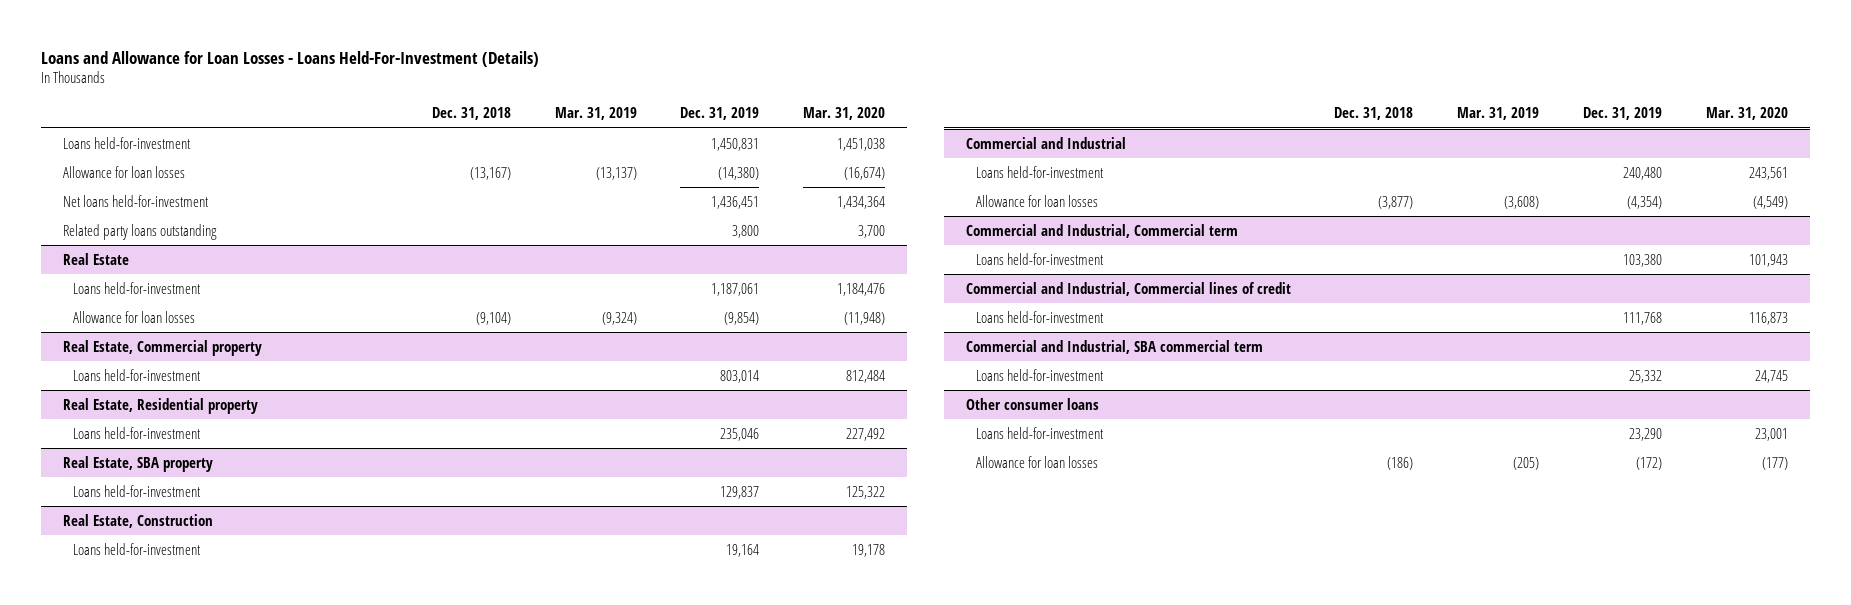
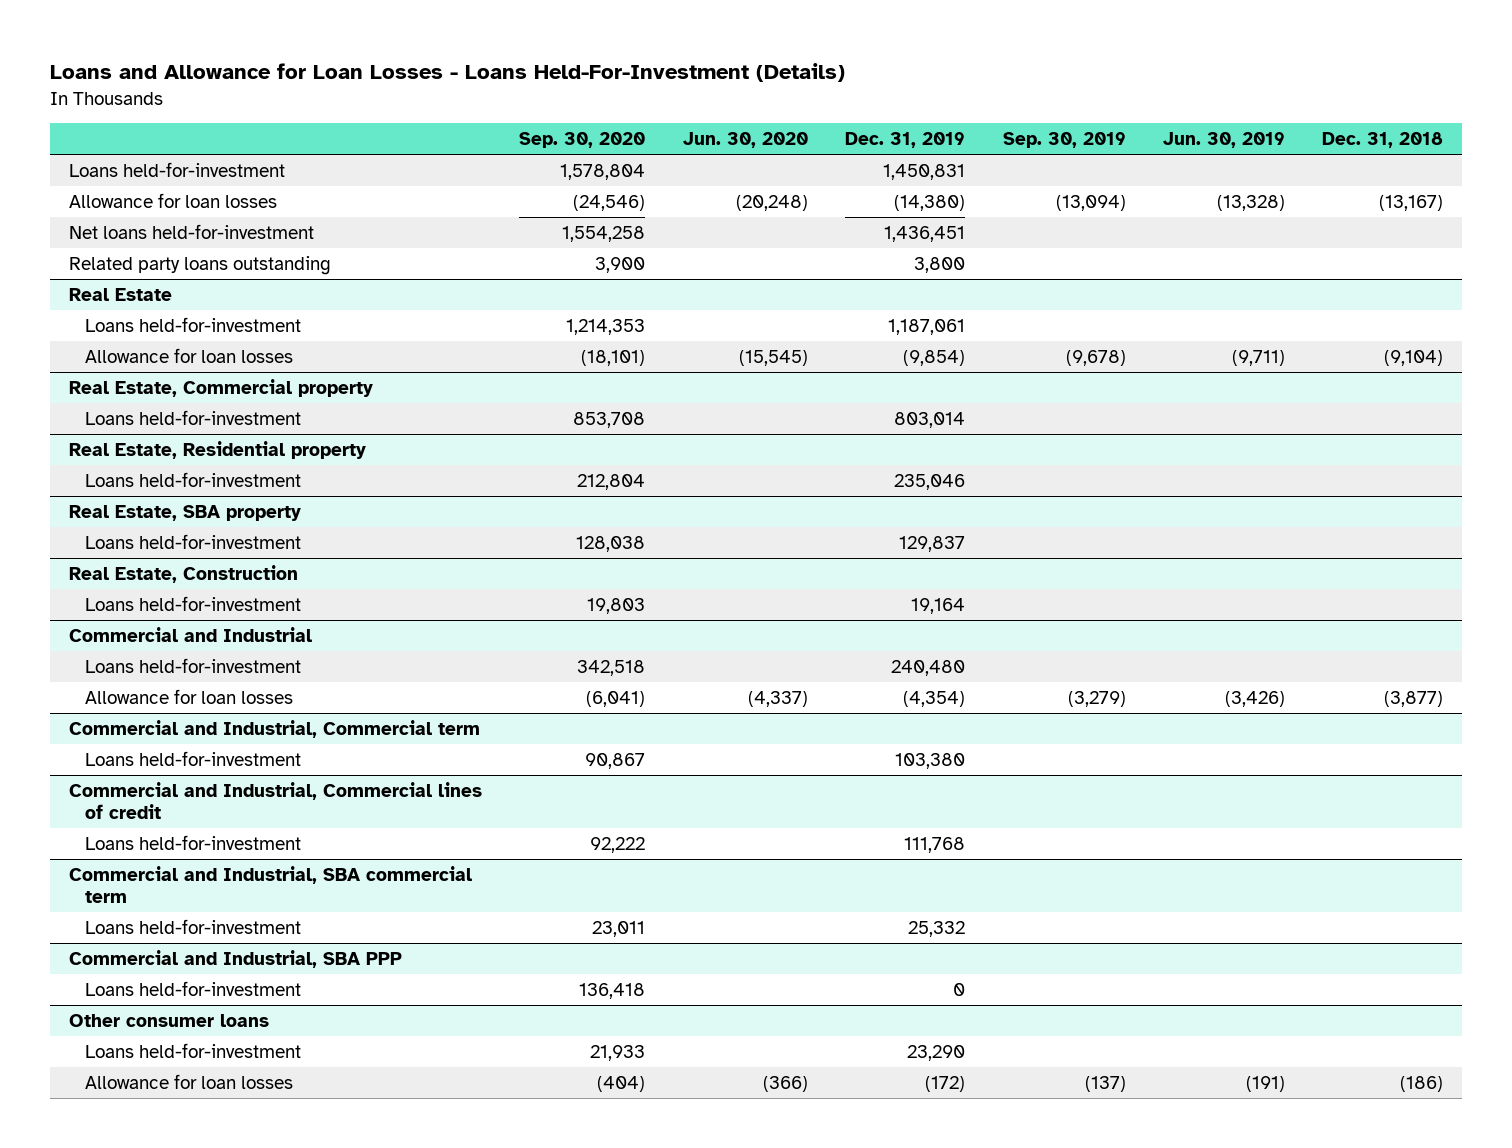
- | Dec. 31, 2018 | Mar. 31, 2019 | Dec. 31, 2019 | Mar. 31, 2020
+ | Sep. 30, 2020 | Jun. 30, 2020 | Dec. 31, 2019 | Sep. 30, 2019 | Jun. 30, 2019 | Dec. 31, 2018
+ Commercial and Industrial, SBA PPP
+ Loans held-for-investment | 136,418 | | 0 | | |

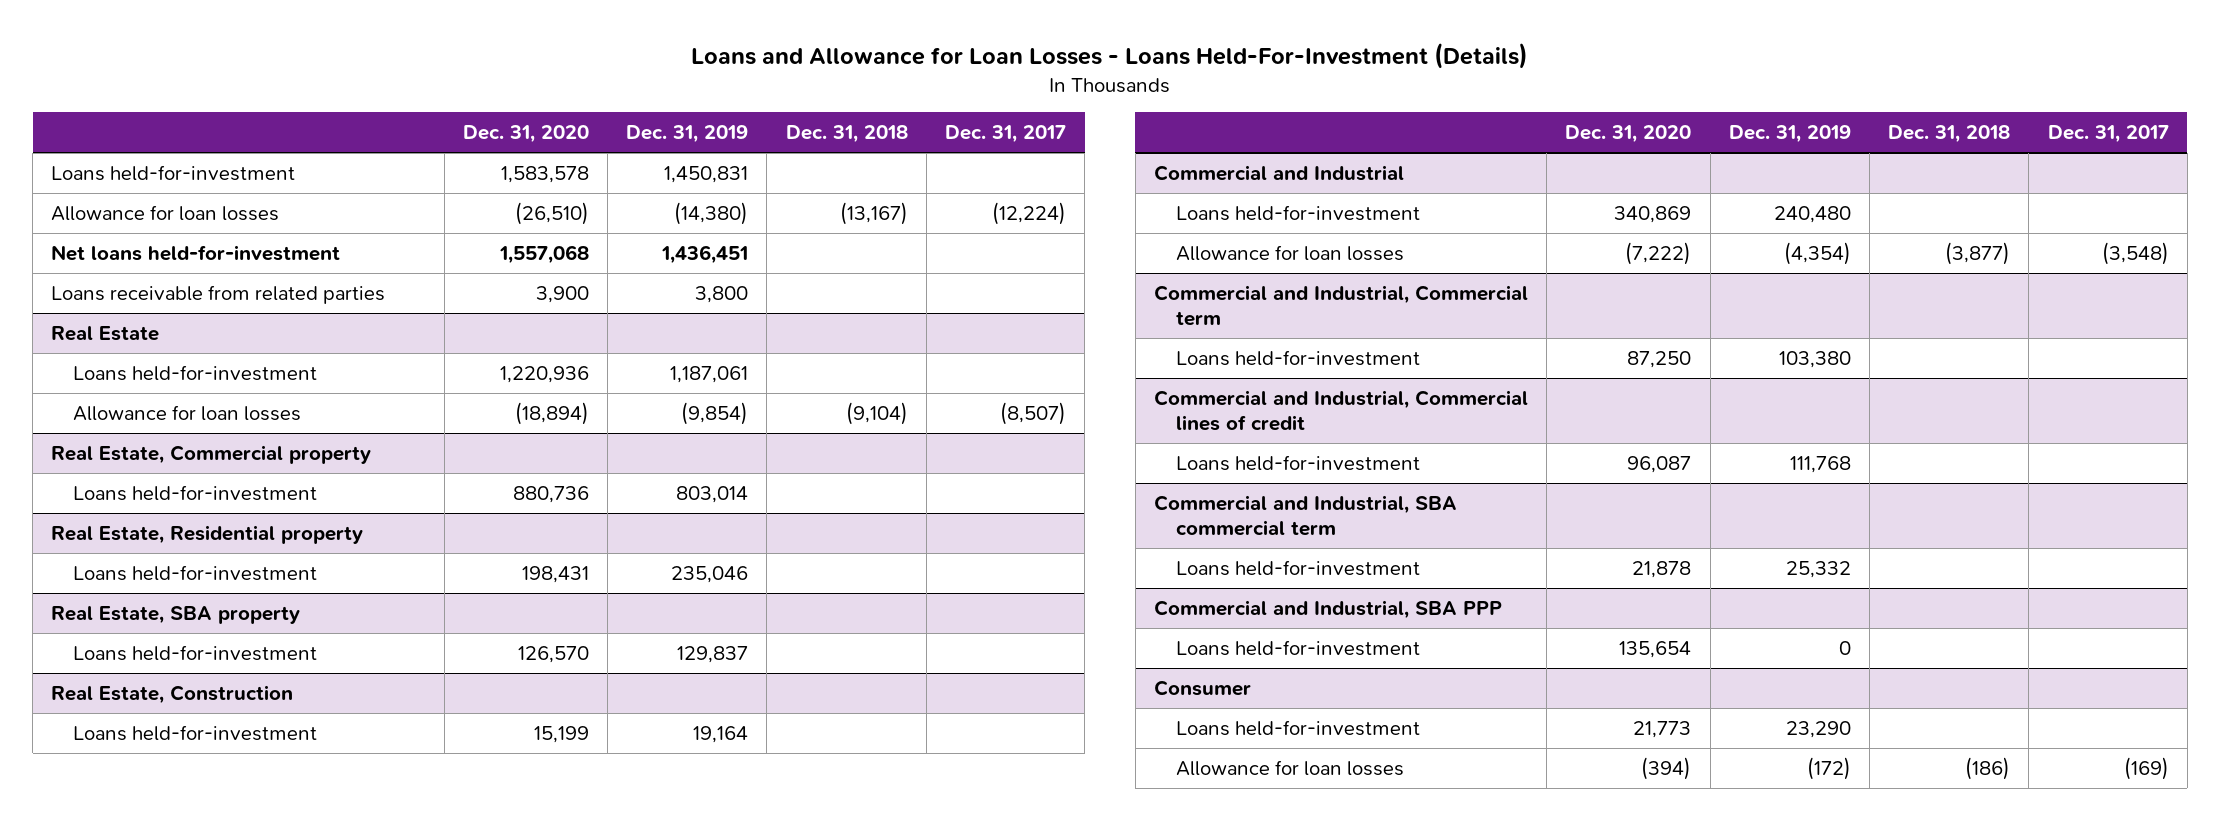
- | Sep. 30, 2020 | Jun. 30, 2020 | Dec. 31, 2019 | Sep. 30, 2019 | Jun. 30, 2019 | Dec. 31, 2018
+ | Dec. 31, 2020 | Dec. 31, 2019 | Dec. 31, 2018 | Dec. 31, 2017
- Related party loans outstanding | 3,900 | | 3,800 | | |
+ Loans receivable from related parties | 3,900 | 3,800 | |
- Other consumer loans
+ Consumer

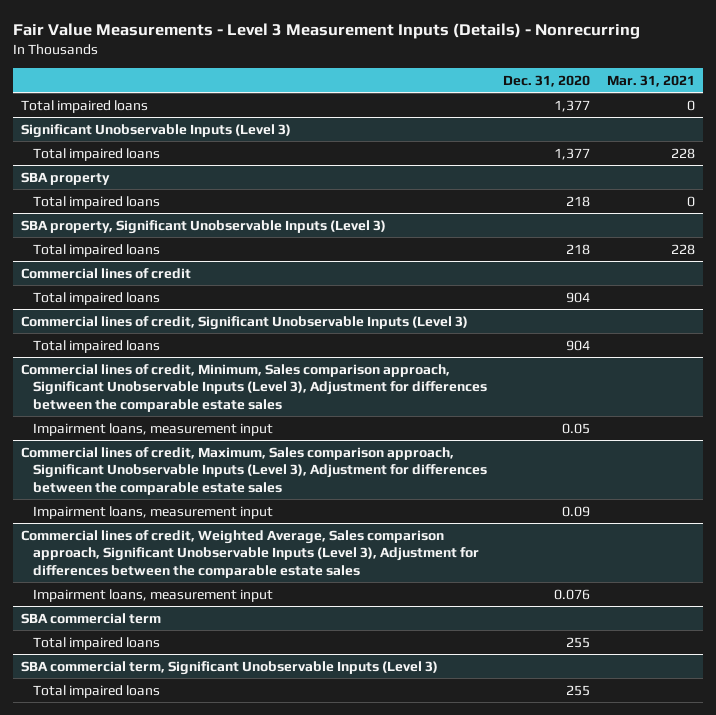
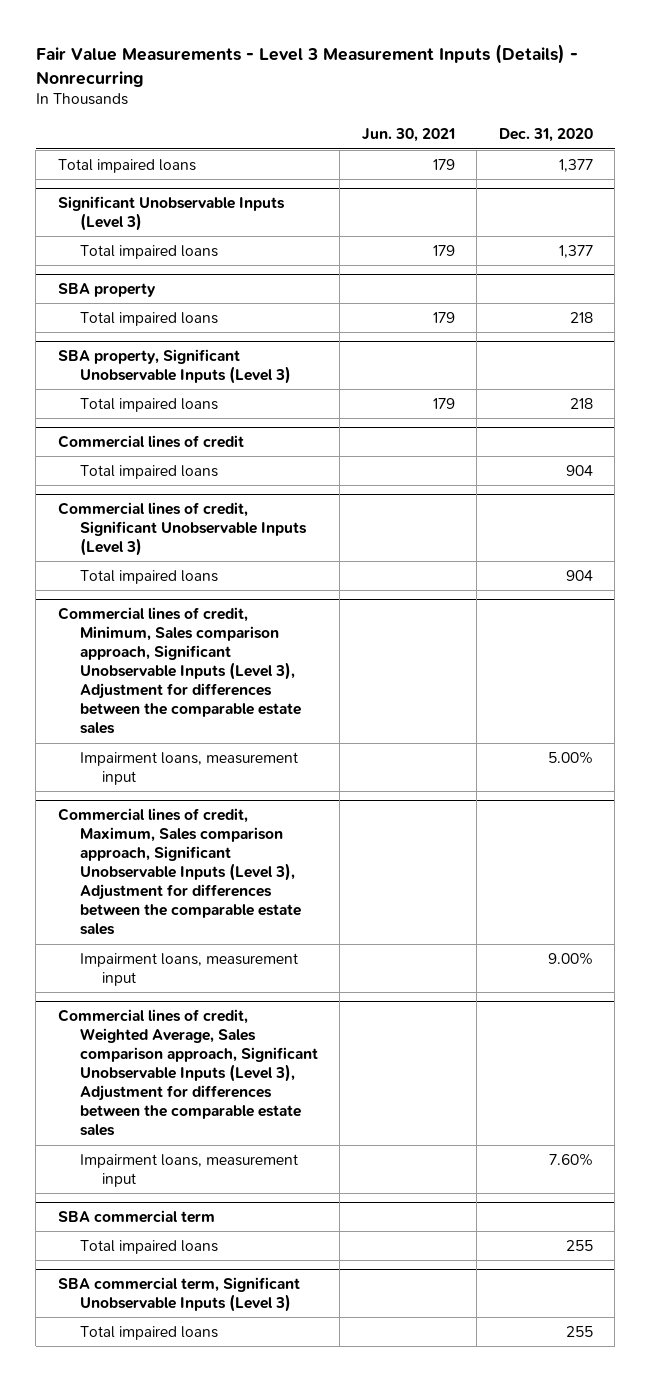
- | Dec. 31, 2020 | Mar. 31, 2021
+ | Jun. 30, 2021 | Dec. 31, 2020
@ Commercial lines of credit, Minimum, Sales comparison approach, Significant Unobservable Inputs (Level 3), Adjustment for differences between the comparable estate sales
- Impairment loans, measurement input | 0.05 |
+ Impairment loans, measurement input | | 5.00%
@ Commercial lines of credit, Maximum, Sales comparison approach, Significant Unobservable Inputs (Level 3), Adjustment for differences between the comparable estate sales
- Impairment loans, measurement input | 0.09 |
+ Impairment loans, measurement input | | 9.00%
@ Commercial lines of credit, Weighted Average, Sales comparison approach, Significant Unobservable Inputs (Level 3), Adjustment for differences between the comparable estate sales
- Impairment loans, measurement input | 0.076 |
+ Impairment loans, measurement input | | 7.60%

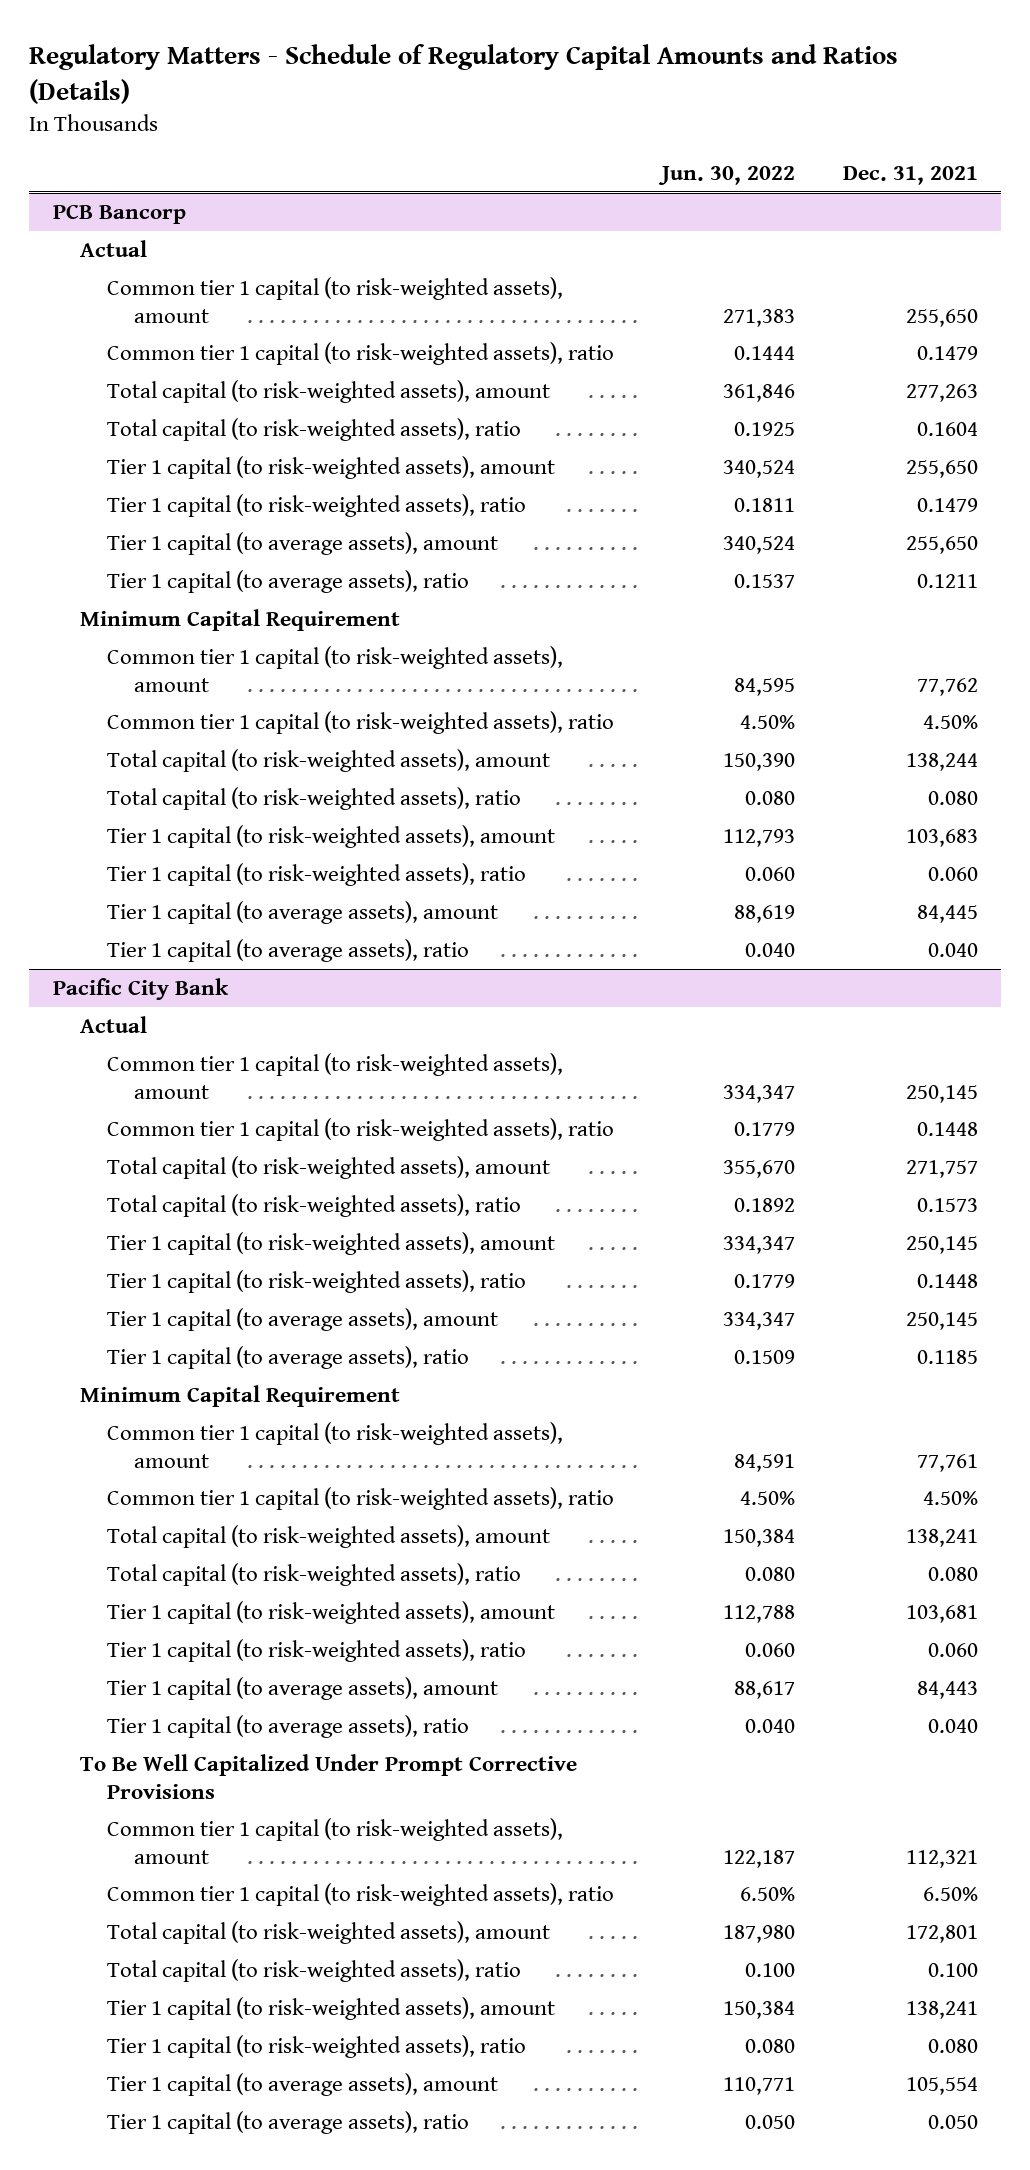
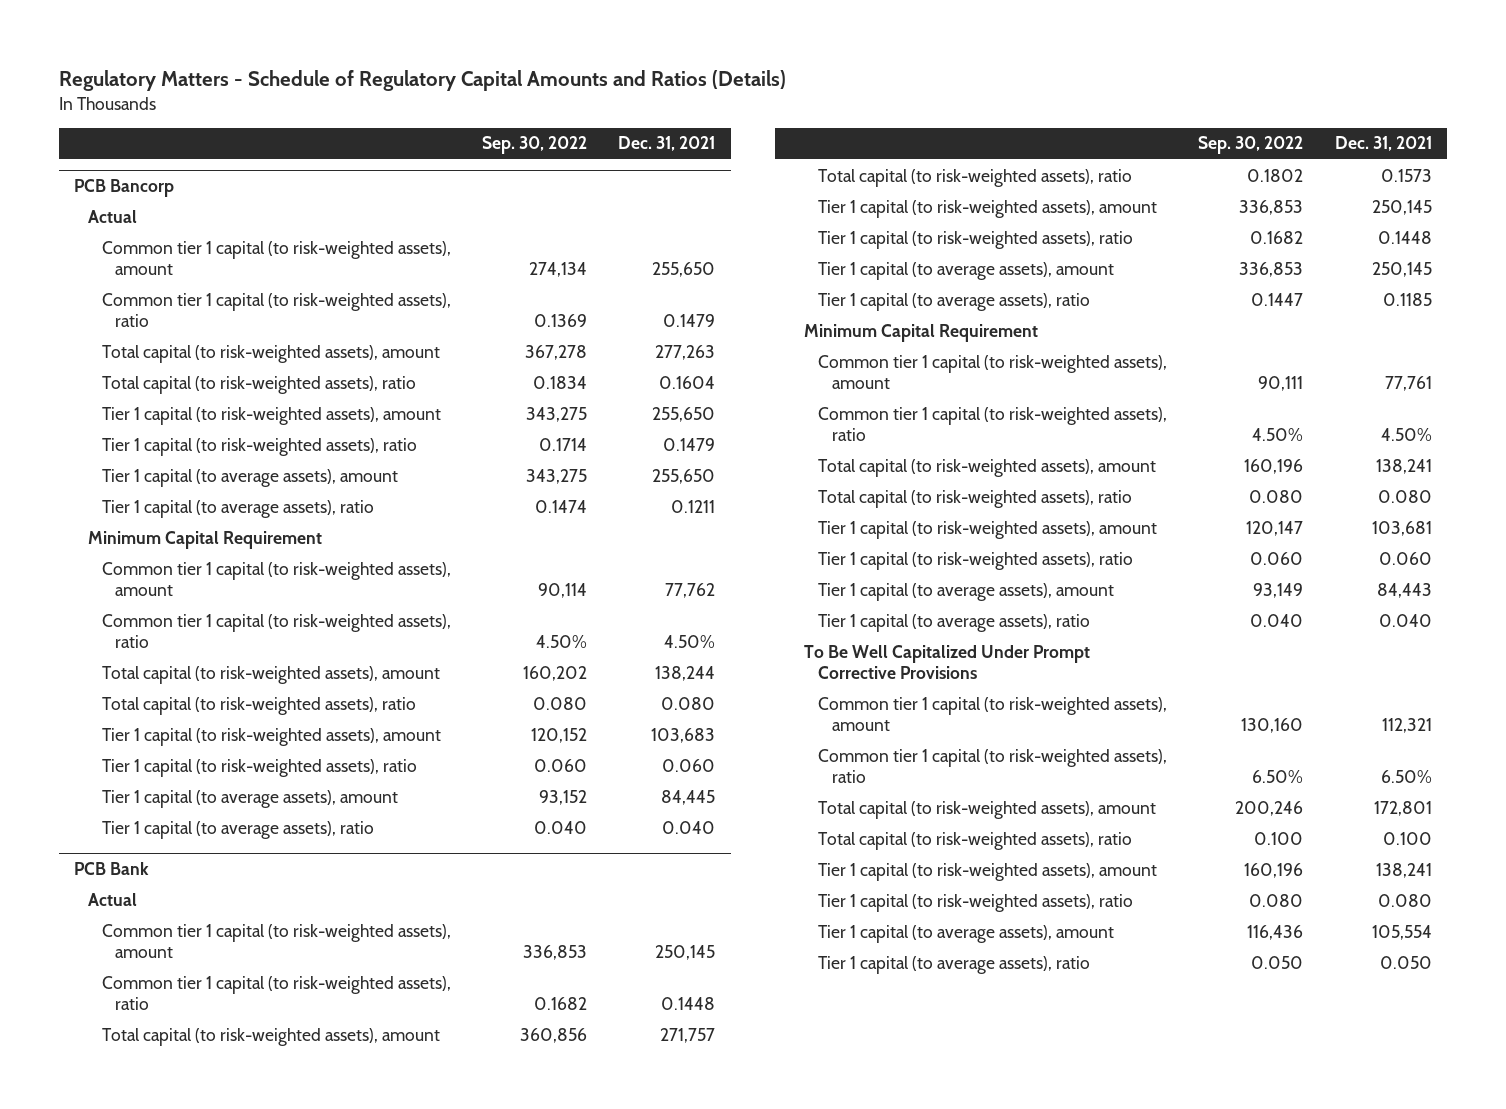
- | Jun. 30, 2022 | Dec. 31, 2021
+ | Sep. 30, 2022 | Dec. 31, 2021
- Pacific City Bank
+ PCB Bank

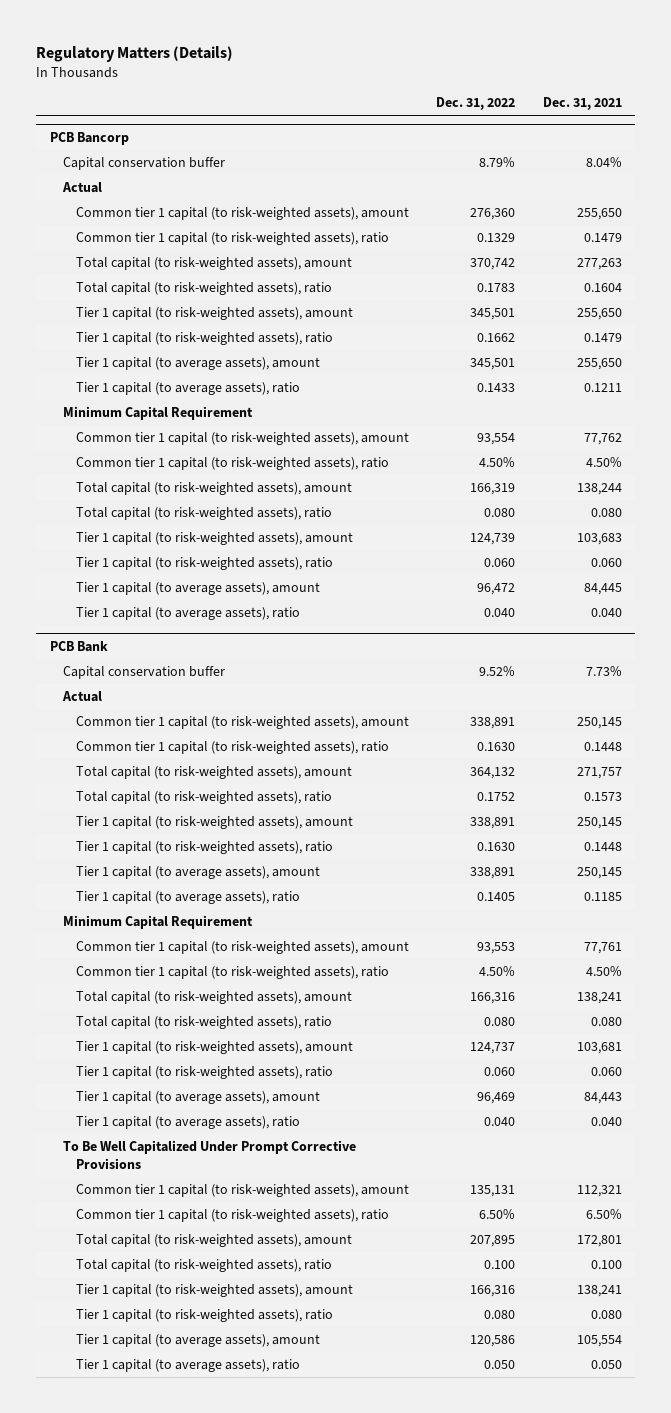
- Regulatory Matters - Schedule of Regulatory Capital Amounts and Ratios (Details)
+ Regulatory Matters (Details)
- | Sep. 30, 2022 | Dec. 31, 2021
+ | Dec. 31, 2022 | Dec. 31, 2021
@ PCB Bancorp
+ Capital conservation buffer | 8.79% | 8.04%
@ PCB Bank
+ Capital conservation buffer | 9.52% | 7.73%

